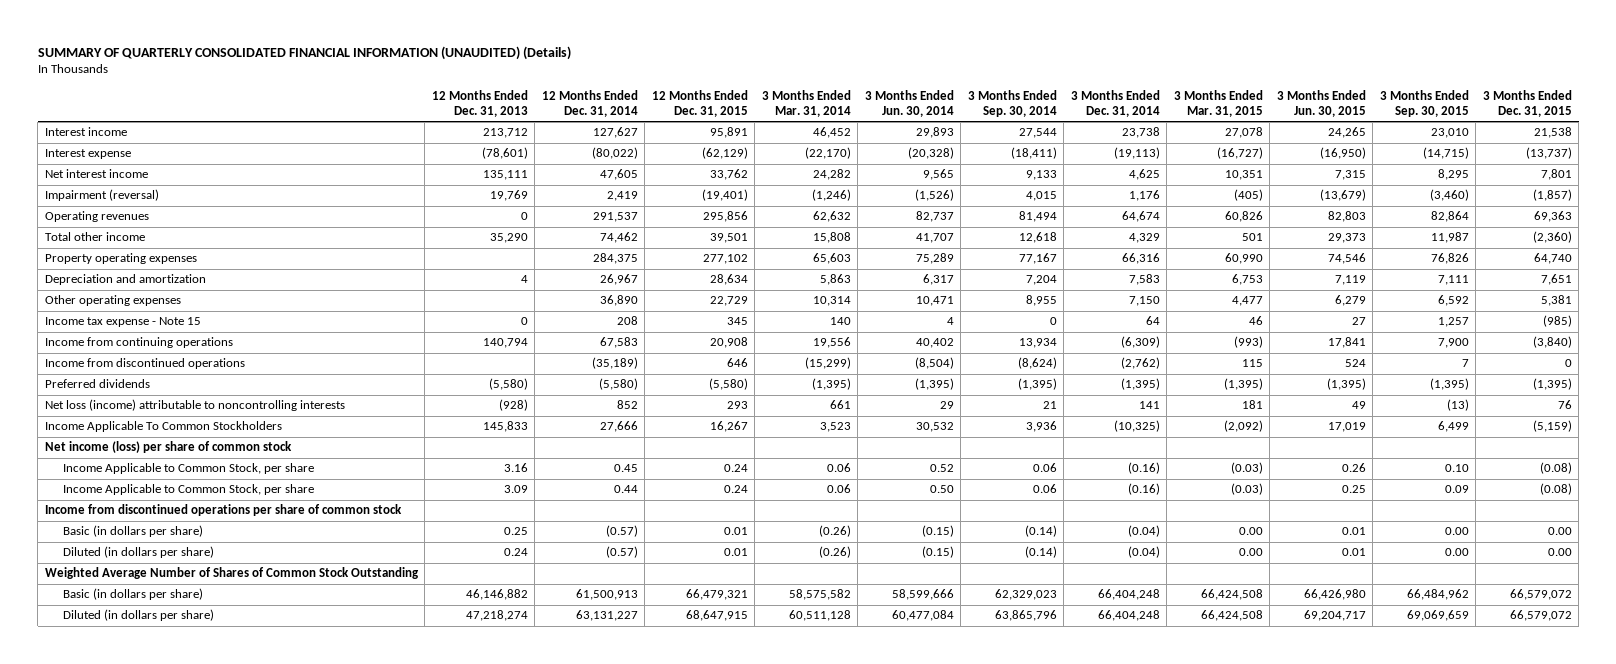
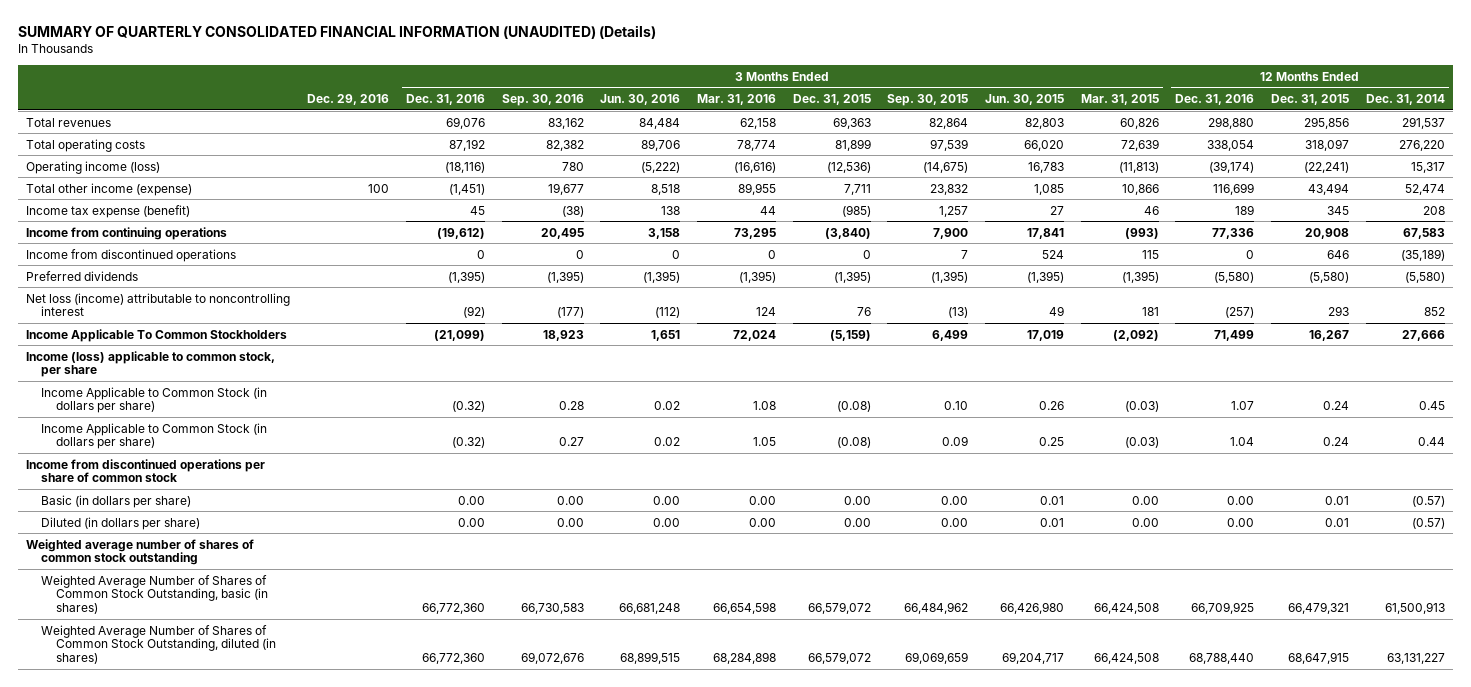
- | 12 Months Ended Dec. 31, 2013 | 12 Months Ended Dec. 31, 2014 | 12 Months Ended Dec. 31, 2015 | 3 Months Ended Mar. 31, 2014 | 3 Months Ended Jun. 30, 2014 | 3 Months Ended Sep. 30, 2014 | 3 Months Ended Dec. 31, 2014 | 3 Months Ended Mar. 31, 2015 | 3 Months Ended Jun. 30, 2015 | 3 Months Ended Sep. 30, 2015 | 3 Months Ended Dec. 31, 2015
+ | Dec. 29, 2016 | 3 Months Ended Dec. 31, 2016 | 3 Months Ended Sep. 30, 2016 | 3 Months Ended Jun. 30, 2016 | 3 Months Ended Mar. 31, 2016 | 3 Months Ended Dec. 31, 2015 | 3 Months Ended Sep. 30, 2015 | 3 Months Ended Jun. 30, 2015 | 3 Months Ended Mar. 31, 2015 | 12 Months Ended Dec. 31, 2016 | 12 Months Ended Dec. 31, 2015 | 12 Months Ended Dec. 31, 2014
- Interest income | 213,712 | 127,627 | 95,891 | 46,452 | 29,893 | 27,544 | 23,738 | 27,078 | 24,265 | 23,010 | 21,538
- Interest expense | (78,601) | (80,022) | (62,129) | (22,170) | (20,328) | (18,411) | (19,113) | (16,727) | (16,950) | (14,715) | (13,737)
- Net interest income | 135,111 | 47,605 | 33,762 | 24,282 | 9,565 | 9,133 | 4,625 | 10,351 | 7,315 | 8,295 | 7,801
- Impairment (reversal) | 19,769 | 2,419 | (19,401) | (1,246) | (1,526) | 4,015 | 1,176 | (405) | (13,679) | (3,460) | (1,857)
- Operating revenues | 0 | 291,537 | 295,856 | 62,632 | 82,737 | 81,494 | 64,674 | 60,826 | 82,803 | 82,864 | 69,363
- Total other income | 35,290 | 74,462 | 39,501 | 15,808 | 41,707 | 12,618 | 4,329 | 501 | 29,373 | 11,987 | (2,360)
- Property operating expenses | | 284,375 | 277,102 | 65,603 | 75,289 | 77,167 | 66,316 | 60,990 | 74,546 | 76,826 | 64,740
- Depreciation and amortization | 4 | 26,967 | 28,634 | 5,863 | 6,317 | 7,204 | 7,583 | 6,753 | 7,119 | 7,111 | 7,651
- Other operating expenses | | 36,890 | 22,729 | 10,314 | 10,471 | 8,955 | 7,150 | 4,477 | 6,279 | 6,592 | 5,381
- Income tax expense - Note 15 | 0 | 208 | 345 | 140 | 4 | 0 | 64 | 46 | 27 | 1,257 | (985)
+ Total revenues | | 69,076 | 83,162 | 84,484 | 62,158 | 69,363 | 82,864 | 82,803 | 60,826 | 298,880 | 295,856 | 291,537
+ Total operating costs | | 87,192 | 82,382 | 89,706 | 78,774 | 81,899 | 97,539 | 66,020 | 72,639 | 338,054 | 318,097 | 276,220
+ Operating income (loss) | | (18,116) | 780 | (5,222) | (16,616) | (12,536) | (14,675) | 16,783 | (11,813) | (39,174) | (22,241) | 15,317
+ Total other income (expense) | 100 | (1,451) | 19,677 | 8,518 | 89,955 | 7,711 | 23,832 | 1,085 | 10,866 | 116,699 | 43,494 | 52,474
+ Income tax expense (benefit) | | 45 | (38) | 138 | 44 | (985) | 1,257 | 27 | 46 | 189 | 345 | 208
- Net loss (income) attributable to noncontrolling interests | (928) | 852 | 293 | 661 | 29 | 21 | 141 | 181 | 49 | (13) | 76
+ Net loss (income) attributable to noncontrolling interest | | (92) | (177) | (112) | 124 | 76 | (13) | 49 | 181 | (257) | 293 | 852
- Net income (loss) per share of common stock
- Income Applicable to Common Stock, per share | 3.16 | 0.45 | 0.24 | 0.06 | 0.52 | 0.06 | (0.16) | (0.03) | 0.26 | 0.10 | (0.08)
- Income Applicable to Common Stock, per share | 3.09 | 0.44 | 0.24 | 0.06 | 0.50 | 0.06 | (0.16) | (0.03) | 0.25 | 0.09 | (0.08)
+ Income (loss) applicable to common stock, per share
+ Income Applicable to Common Stock (in dollars per share) | | (0.32) | 0.28 | 0.02 | 1.08 | (0.08) | 0.10 | 0.26 | (0.03) | 1.07 | 0.24 | 0.45
+ Income Applicable to Common Stock (in dollars per share) | | (0.32) | 0.27 | 0.02 | 1.05 | (0.08) | 0.09 | 0.25 | (0.03) | 1.04 | 0.24 | 0.44
- Weighted Average Number of Shares of Common Stock Outstanding
- Basic (in dollars per share) | 46,146,882 | 61,500,913 | 66,479,321 | 58,575,582 | 58,599,666 | 62,329,023 | 66,404,248 | 66,424,508 | 66,426,980 | 66,484,962 | 66,579,072
- Diluted (in dollars per share) | 47,218,274 | 63,131,227 | 68,647,915 | 60,511,128 | 60,477,084 | 63,865,796 | 66,404,248 | 66,424,508 | 69,204,717 | 69,069,659 | 66,579,072
+ Weighted average number of shares of common stock outstanding
+ Weighted Average Number of Shares of Common Stock Outstanding, basic (in shares) | | 66,772,360 | 66,730,583 | 66,681,248 | 66,654,598 | 66,579,072 | 66,484,962 | 66,426,980 | 66,424,508 | 66,709,925 | 66,479,321 | 61,500,913
+ Weighted Average Number of Shares of Common Stock Outstanding, diluted (in shares) | | 66,772,360 | 69,072,676 | 68,899,515 | 68,284,898 | 66,579,072 | 69,069,659 | 69,204,717 | 66,424,508 | 68,788,440 | 68,647,915 | 63,131,227

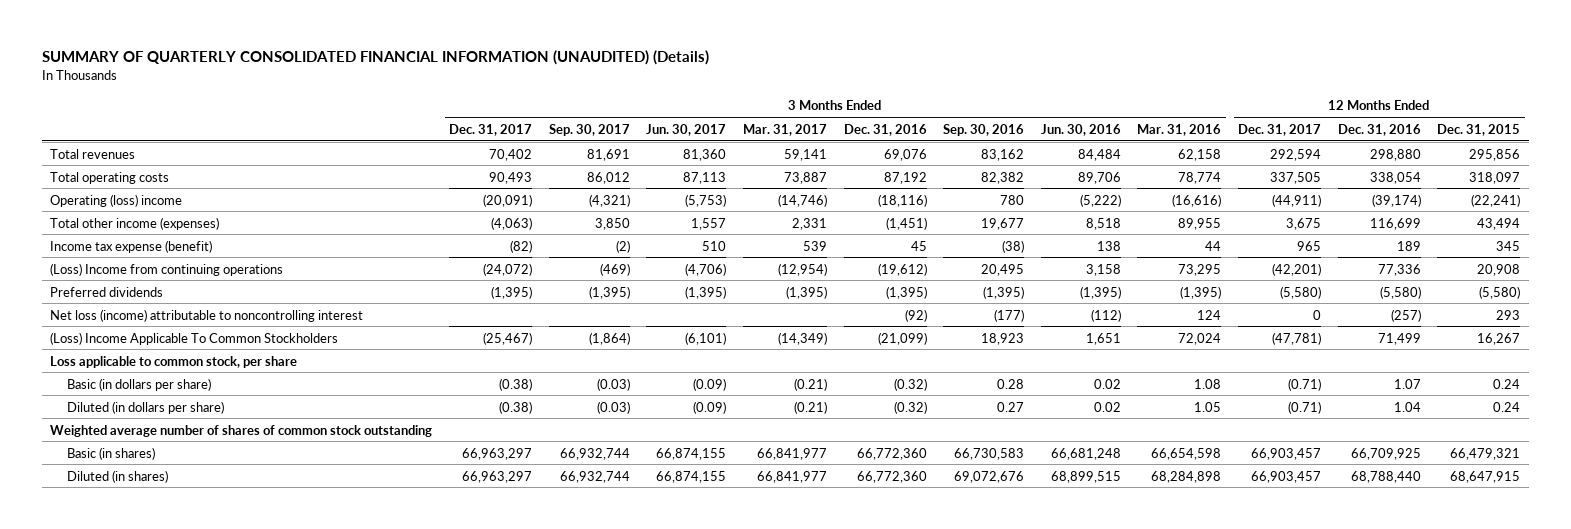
- | Dec. 29, 2016 | 3 Months Ended Dec. 31, 2016 | 3 Months Ended Sep. 30, 2016 | 3 Months Ended Jun. 30, 2016 | 3 Months Ended Mar. 31, 2016 | 3 Months Ended Dec. 31, 2015 | 3 Months Ended Sep. 30, 2015 | 3 Months Ended Jun. 30, 2015 | 3 Months Ended Mar. 31, 2015 | 12 Months Ended Dec. 31, 2016 | 12 Months Ended Dec. 31, 2015 | 12 Months Ended Dec. 31, 2014
+ | 3 Months Ended Dec. 31, 2017 | 3 Months Ended Sep. 30, 2017 | 3 Months Ended Jun. 30, 2017 | 3 Months Ended Mar. 31, 2017 | 3 Months Ended Dec. 31, 2016 | 3 Months Ended Sep. 30, 2016 | 3 Months Ended Jun. 30, 2016 | 3 Months Ended Mar. 31, 2016 | 12 Months Ended Dec. 31, 2017 | 12 Months Ended Dec. 31, 2016 | 12 Months Ended Dec. 31, 2015
- Operating income (loss) | | (18,116) | 780 | (5,222) | (16,616) | (12,536) | (14,675) | 16,783 | (11,813) | (39,174) | (22,241) | 15,317
- Total other income (expense) | 100 | (1,451) | 19,677 | 8,518 | 89,955 | 7,711 | 23,832 | 1,085 | 10,866 | 116,699 | 43,494 | 52,474
+ Operating (loss) income | (20,091) | (4,321) | (5,753) | (14,746) | (18,116) | 780 | (5,222) | (16,616) | (44,911) | (39,174) | (22,241)
+ Total other income (expenses) | (4,063) | 3,850 | 1,557 | 2,331 | (1,451) | 19,677 | 8,518 | 89,955 | 3,675 | 116,699 | 43,494
- Income from continuing operations | | (19,612) | 20,495 | 3,158 | 73,295 | (3,840) | 7,900 | 17,841 | (993) | 77,336 | 20,908 | 67,583
- Income from discontinued operations | | 0 | 0 | 0 | 0 | 0 | 7 | 524 | 115 | 0 | 646 | (35,189)
+ (Loss) Income from continuing operations | (24,072) | (469) | (4,706) | (12,954) | (19,612) | 20,495 | 3,158 | 73,295 | (42,201) | 77,336 | 20,908
- Income Applicable To Common Stockholders | | (21,099) | 18,923 | 1,651 | 72,024 | (5,159) | 6,499 | 17,019 | (2,092) | 71,499 | 16,267 | 27,666
- Income (loss) applicable to common stock, per share
- Income Applicable to Common Stock (in dollars per share) | | (0.32) | 0.28 | 0.02 | 1.08 | (0.08) | 0.10 | 0.26 | (0.03) | 1.07 | 0.24 | 0.45
- Income Applicable to Common Stock (in dollars per share) | | (0.32) | 0.27 | 0.02 | 1.05 | (0.08) | 0.09 | 0.25 | (0.03) | 1.04 | 0.24 | 0.44
- Income from discontinued operations per share of common stock
- Basic (in dollars per share) | | 0.00 | 0.00 | 0.00 | 0.00 | 0.00 | 0.00 | 0.01 | 0.00 | 0.00 | 0.01 | (0.57)
- Diluted (in dollars per share) | | 0.00 | 0.00 | 0.00 | 0.00 | 0.00 | 0.00 | 0.01 | 0.00 | 0.00 | 0.01 | (0.57)
+ (Loss) Income Applicable To Common Stockholders | (25,467) | (1,864) | (6,101) | (14,349) | (21,099) | 18,923 | 1,651 | 72,024 | (47,781) | 71,499 | 16,267
+ Loss applicable to common stock, per share
+ Basic (in dollars per share) | (0.38) | (0.03) | (0.09) | (0.21) | (0.32) | 0.28 | 0.02 | 1.08 | (0.71) | 1.07 | 0.24
+ Diluted (in dollars per share) | (0.38) | (0.03) | (0.09) | (0.21) | (0.32) | 0.27 | 0.02 | 1.05 | (0.71) | 1.04 | 0.24
- Weighted Average Number of Shares of Common Stock Outstanding, basic (in shares) | | 66,772,360 | 66,730,583 | 66,681,248 | 66,654,598 | 66,579,072 | 66,484,962 | 66,426,980 | 66,424,508 | 66,709,925 | 66,479,321 | 61,500,913
- Weighted Average Number of Shares of Common Stock Outstanding, diluted (in shares) | | 66,772,360 | 69,072,676 | 68,899,515 | 68,284,898 | 66,579,072 | 69,069,659 | 69,204,717 | 66,424,508 | 68,788,440 | 68,647,915 | 63,131,227
+ Basic (in shares) | 66,963,297 | 66,932,744 | 66,874,155 | 66,841,977 | 66,772,360 | 66,730,583 | 66,681,248 | 66,654,598 | 66,903,457 | 66,709,925 | 66,479,321
+ Diluted (in shares) | 66,963,297 | 66,932,744 | 66,874,155 | 66,841,977 | 66,772,360 | 69,072,676 | 68,899,515 | 68,284,898 | 66,903,457 | 68,788,440 | 68,647,915

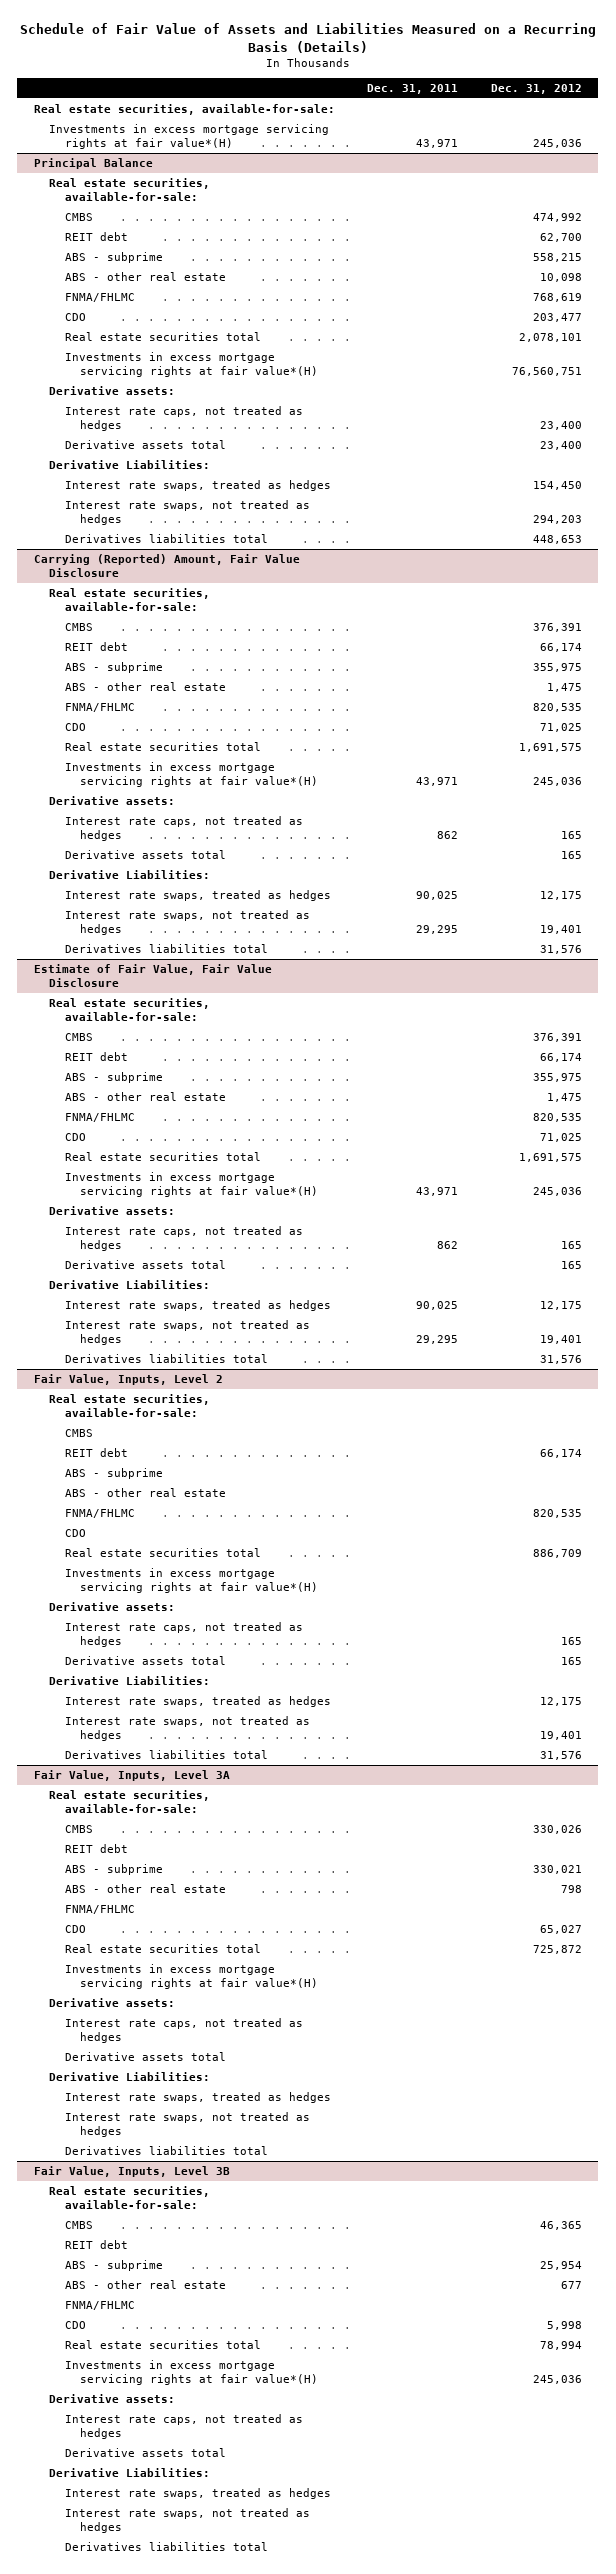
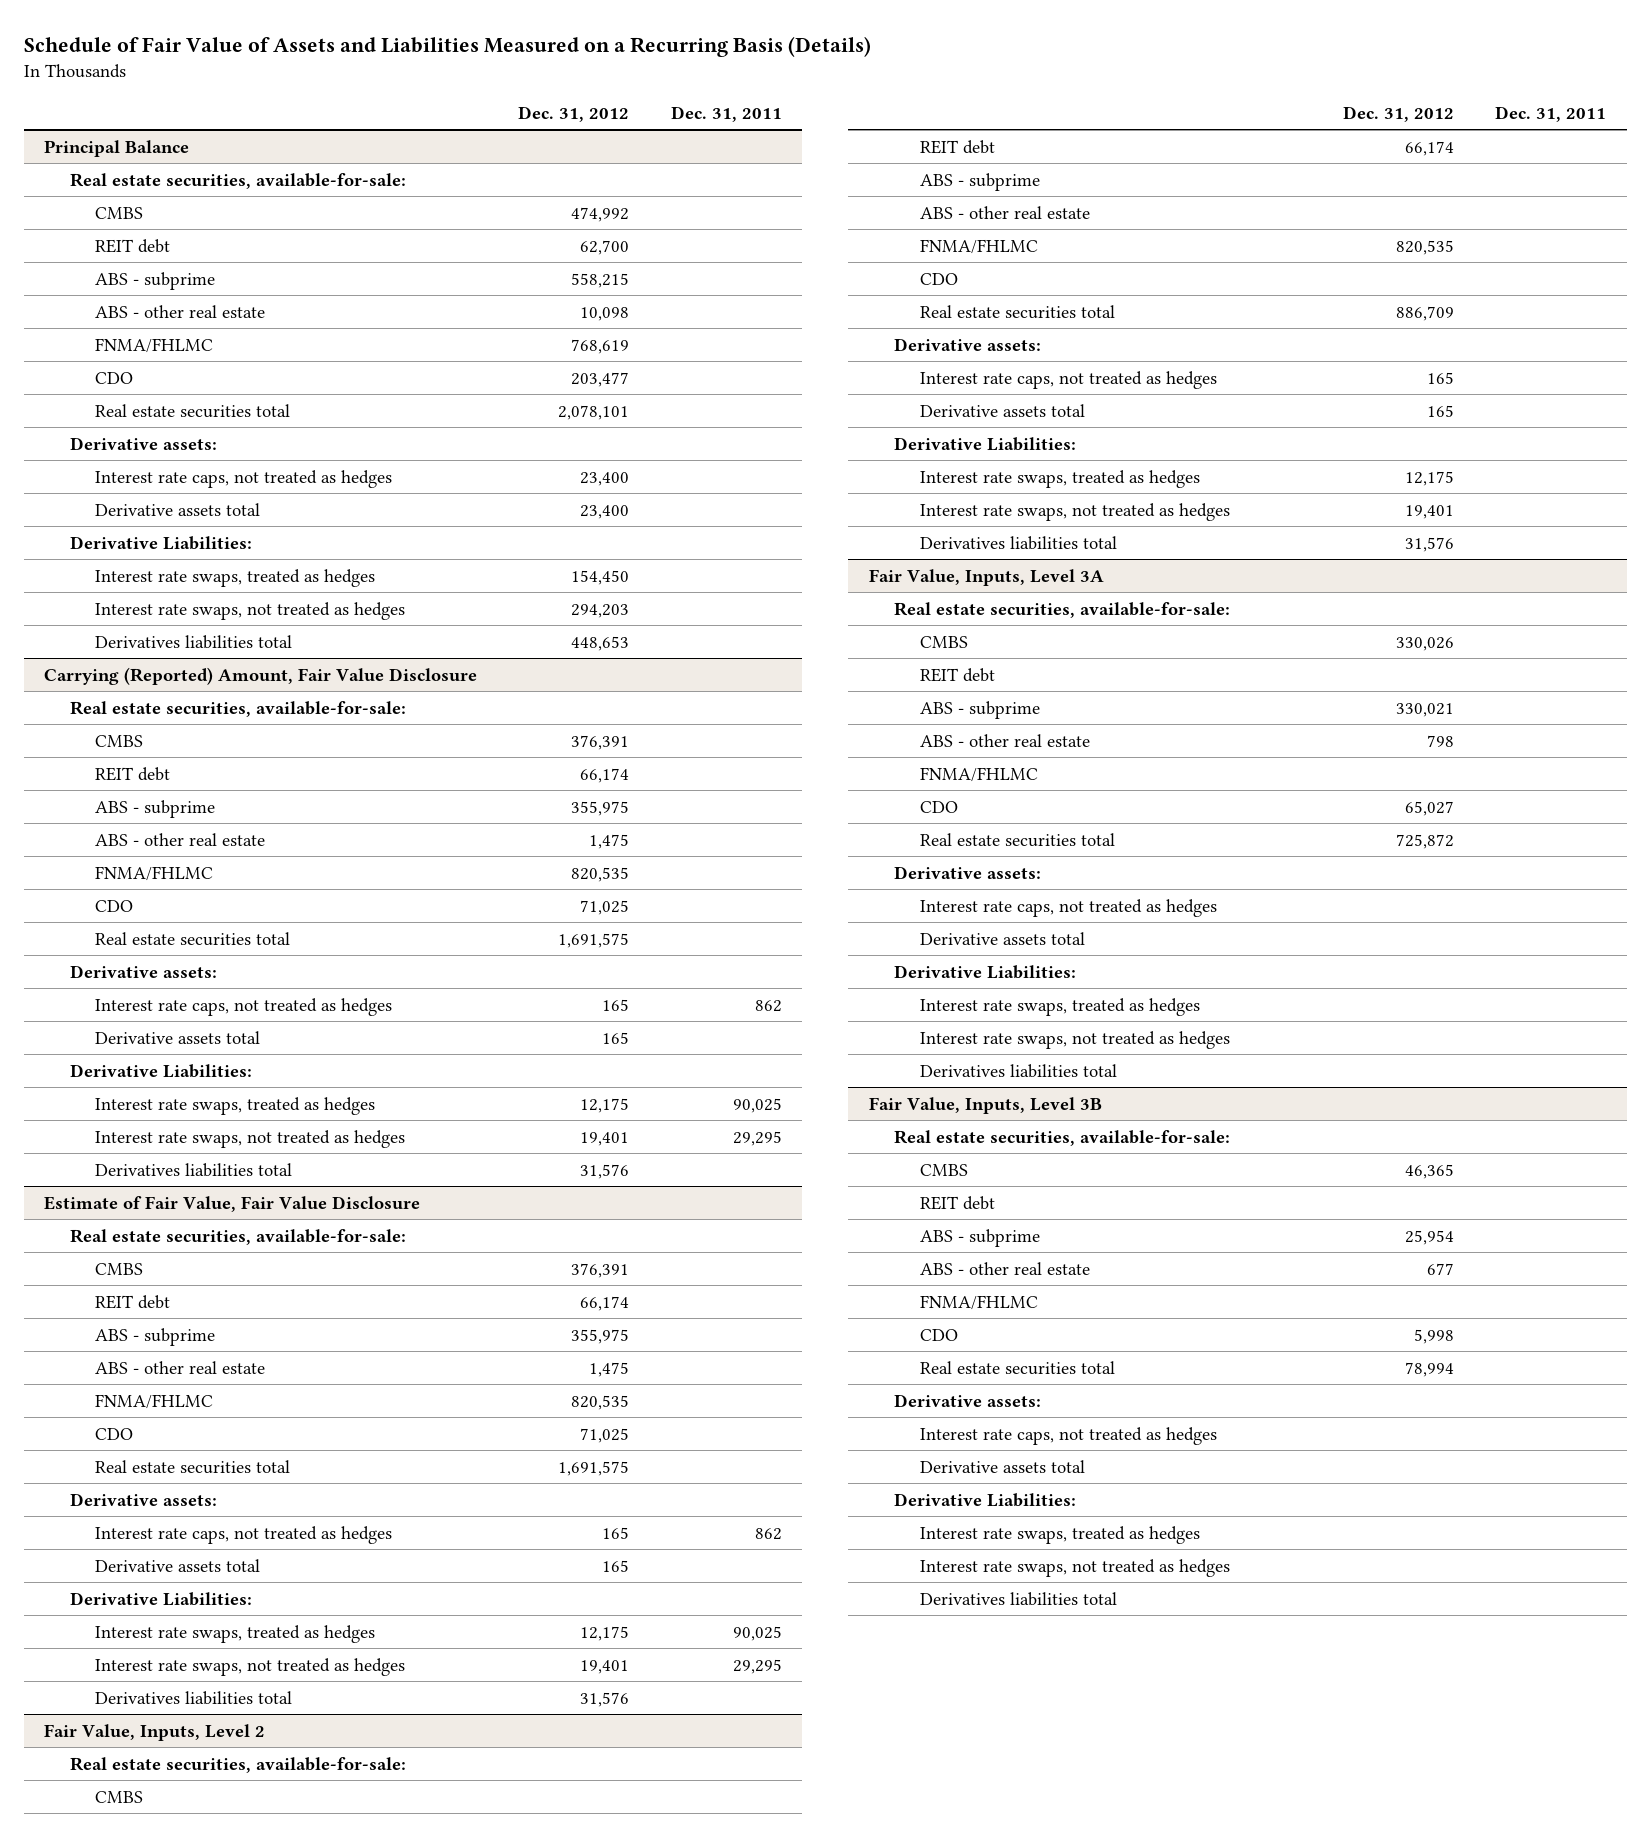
- | Dec. 31, 2011 | Dec. 31, 2012
+ | Dec. 31, 2012 | Dec. 31, 2011
- Real estate securities, available-for-sale:
- Investments in excess mortgage servicing rights at fair value*(H) | 43,971 | 245,036
@ Principal Balance
- Investments in excess mortgage servicing rights at fair value*(H) | | 76,560,751
@ Carrying (Reported) Amount, Fair Value Disclosure
- Investments in excess mortgage servicing rights at fair value*(H) | 43,971 | 245,036
@ Estimate of Fair Value, Fair Value Disclosure
- Investments in excess mortgage servicing rights at fair value*(H) | 43,971 | 245,036
@ Fair Value, Inputs, Level 2
- Investments in excess mortgage servicing rights at fair value*(H)
@ Fair Value, Inputs, Level 3A
- Investments in excess mortgage servicing rights at fair value*(H)
@ Fair Value, Inputs, Level 3B
- Investments in excess mortgage servicing rights at fair value*(H) | | 245,036

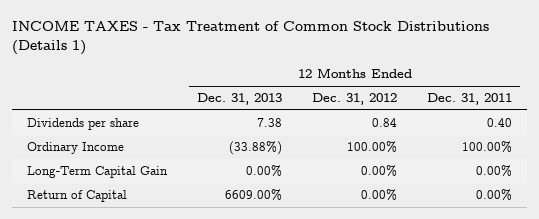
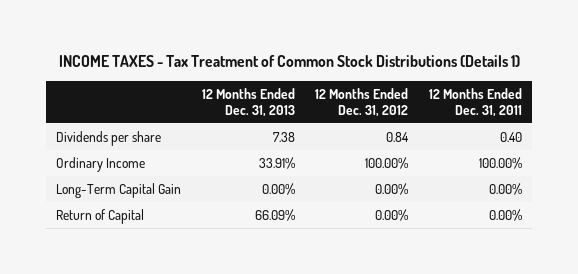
- Ordinary Income | (33.88%) | 100.00% | 100.00%
+ Ordinary Income | 33.91% | 100.00% | 100.00%
- Return of Capital | 6609.00% | 0.00% | 0.00%
+ Return of Capital | 66.09% | 0.00% | 0.00%

